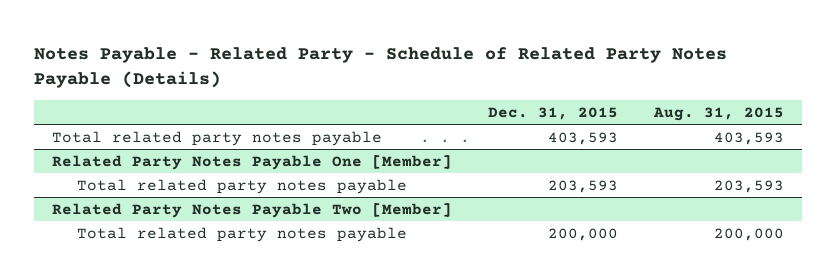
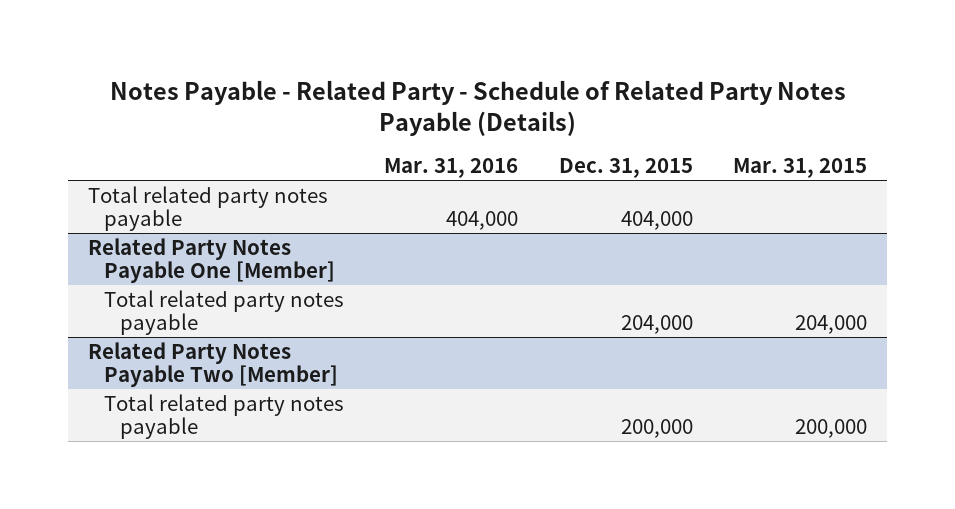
- | Dec. 31, 2015 | Aug. 31, 2015
+ | Mar. 31, 2016 | Dec. 31, 2015 | Mar. 31, 2015
- Total related party notes payable | 403,593 | 403,593
+ Total related party notes payable | 404,000 | 404,000 |
@ Related Party Notes Payable One [Member]
- Total related party notes payable | 203,593 | 203,593
+ Total related party notes payable | | 204,000 | 204,000

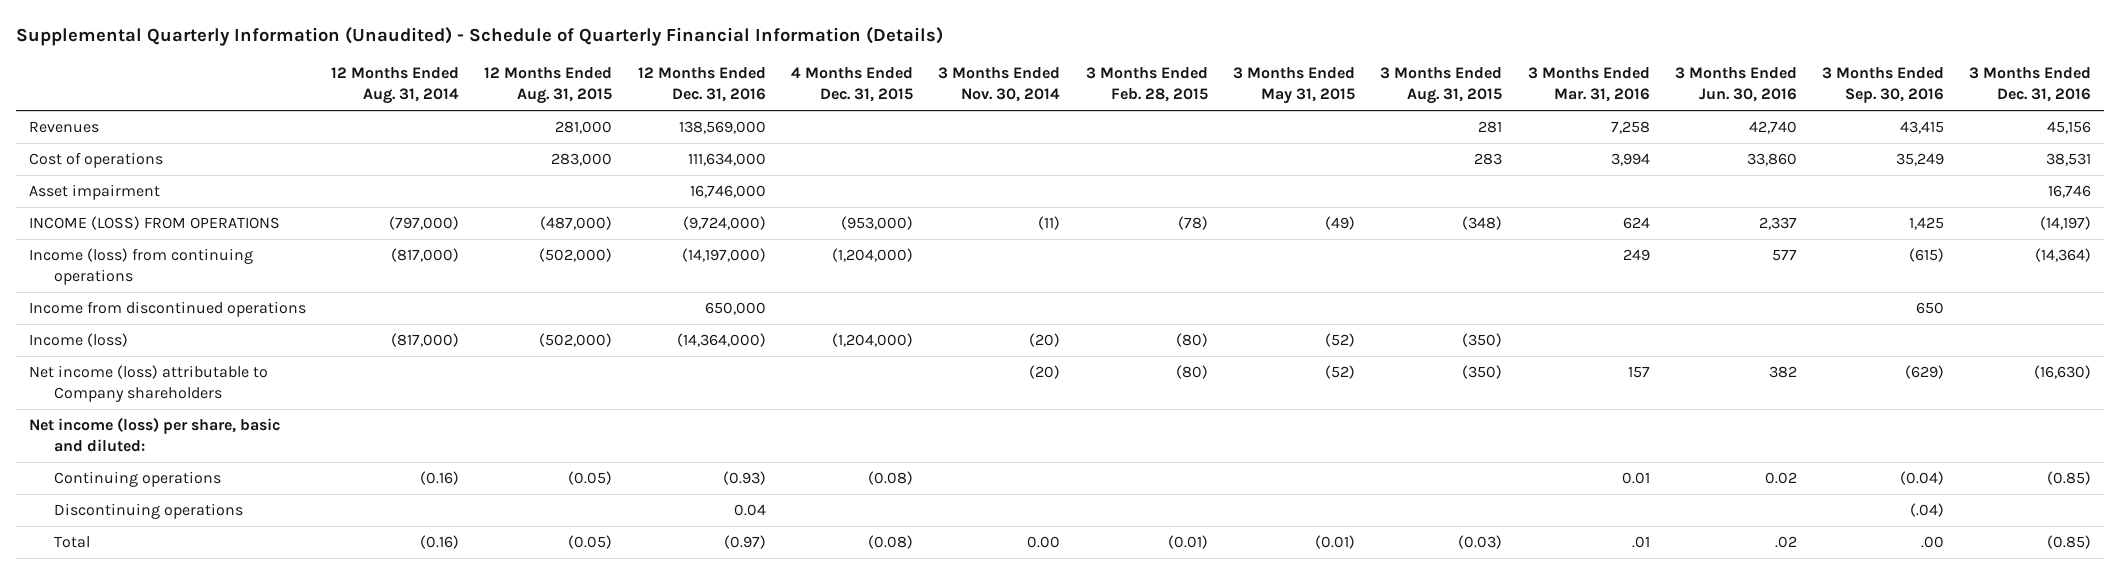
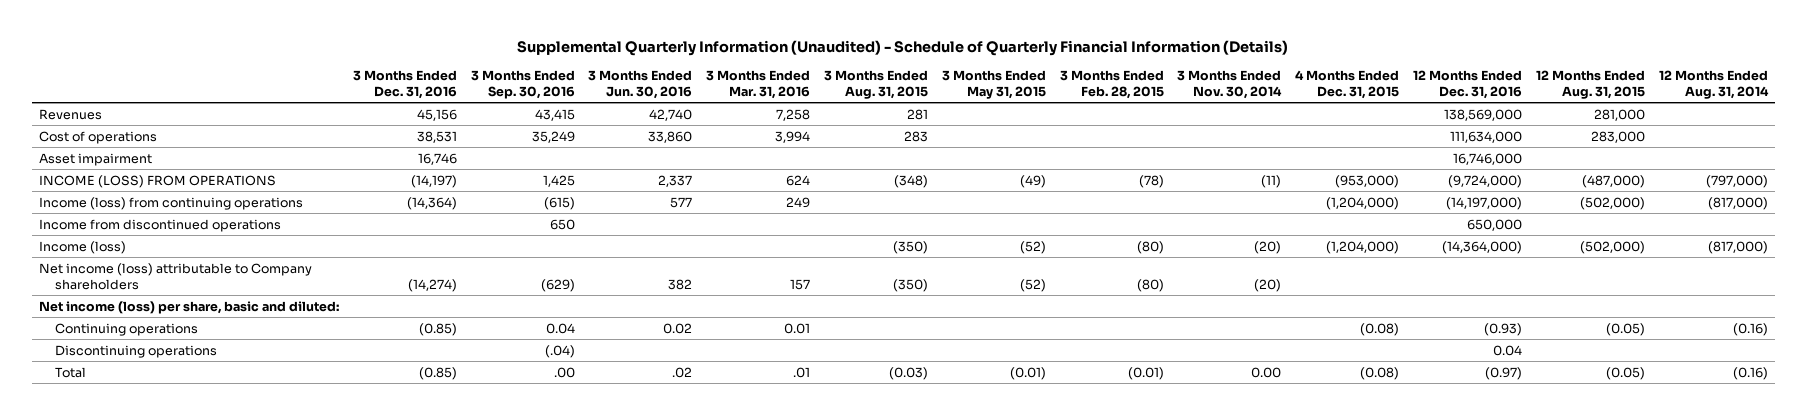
- | 12 Months Ended Aug. 31, 2014 | 12 Months Ended Aug. 31, 2015 | 12 Months Ended Dec. 31, 2016 | 4 Months Ended Dec. 31, 2015 | 3 Months Ended Nov. 30, 2014 | 3 Months Ended Feb. 28, 2015 | 3 Months Ended May 31, 2015 | 3 Months Ended Aug. 31, 2015 | 3 Months Ended Mar. 31, 2016 | 3 Months Ended Jun. 30, 2016 | 3 Months Ended Sep. 30, 2016 | 3 Months Ended Dec. 31, 2016
+ | 3 Months Ended Dec. 31, 2016 | 3 Months Ended Sep. 30, 2016 | 3 Months Ended Jun. 30, 2016 | 3 Months Ended Mar. 31, 2016 | 3 Months Ended Aug. 31, 2015 | 3 Months Ended May 31, 2015 | 3 Months Ended Feb. 28, 2015 | 3 Months Ended Nov. 30, 2014 | 4 Months Ended Dec. 31, 2015 | 12 Months Ended Dec. 31, 2016 | 12 Months Ended Aug. 31, 2015 | 12 Months Ended Aug. 31, 2014
- Net income (loss) attributable to Company shareholders | | | | | (20) | (80) | (52) | (350) | 157 | 382 | (629) | (16,630)
+ Net income (loss) attributable to Company shareholders | (14,274) | (629) | 382 | 157 | (350) | (52) | (80) | (20) | | | |
- Continuing operations | (0.16) | (0.05) | (0.93) | (0.08) | | | | | 0.01 | 0.02 | (0.04) | (0.85)
+ Continuing operations | (0.85) | 0.04 | 0.02 | 0.01 | | | | | (0.08) | (0.93) | (0.05) | (0.16)

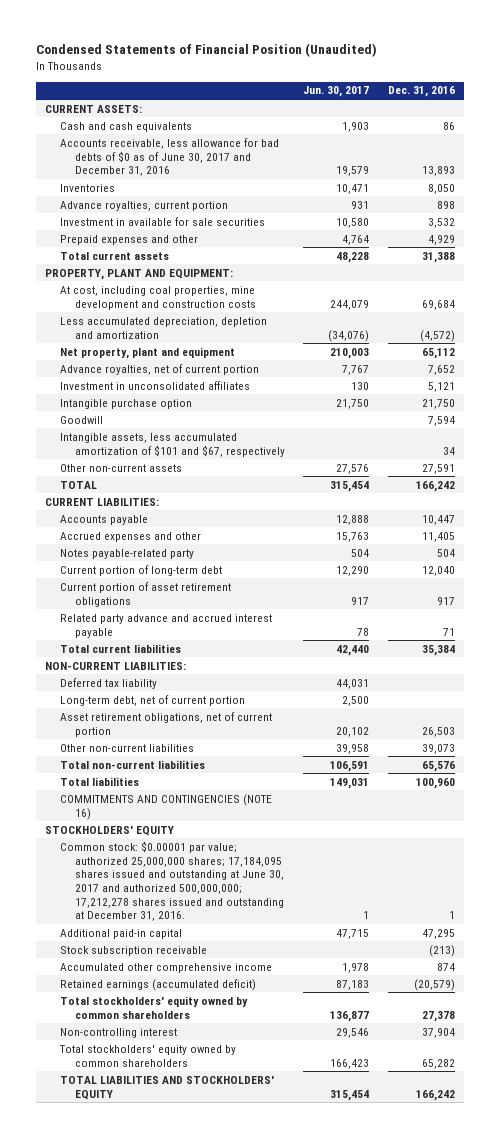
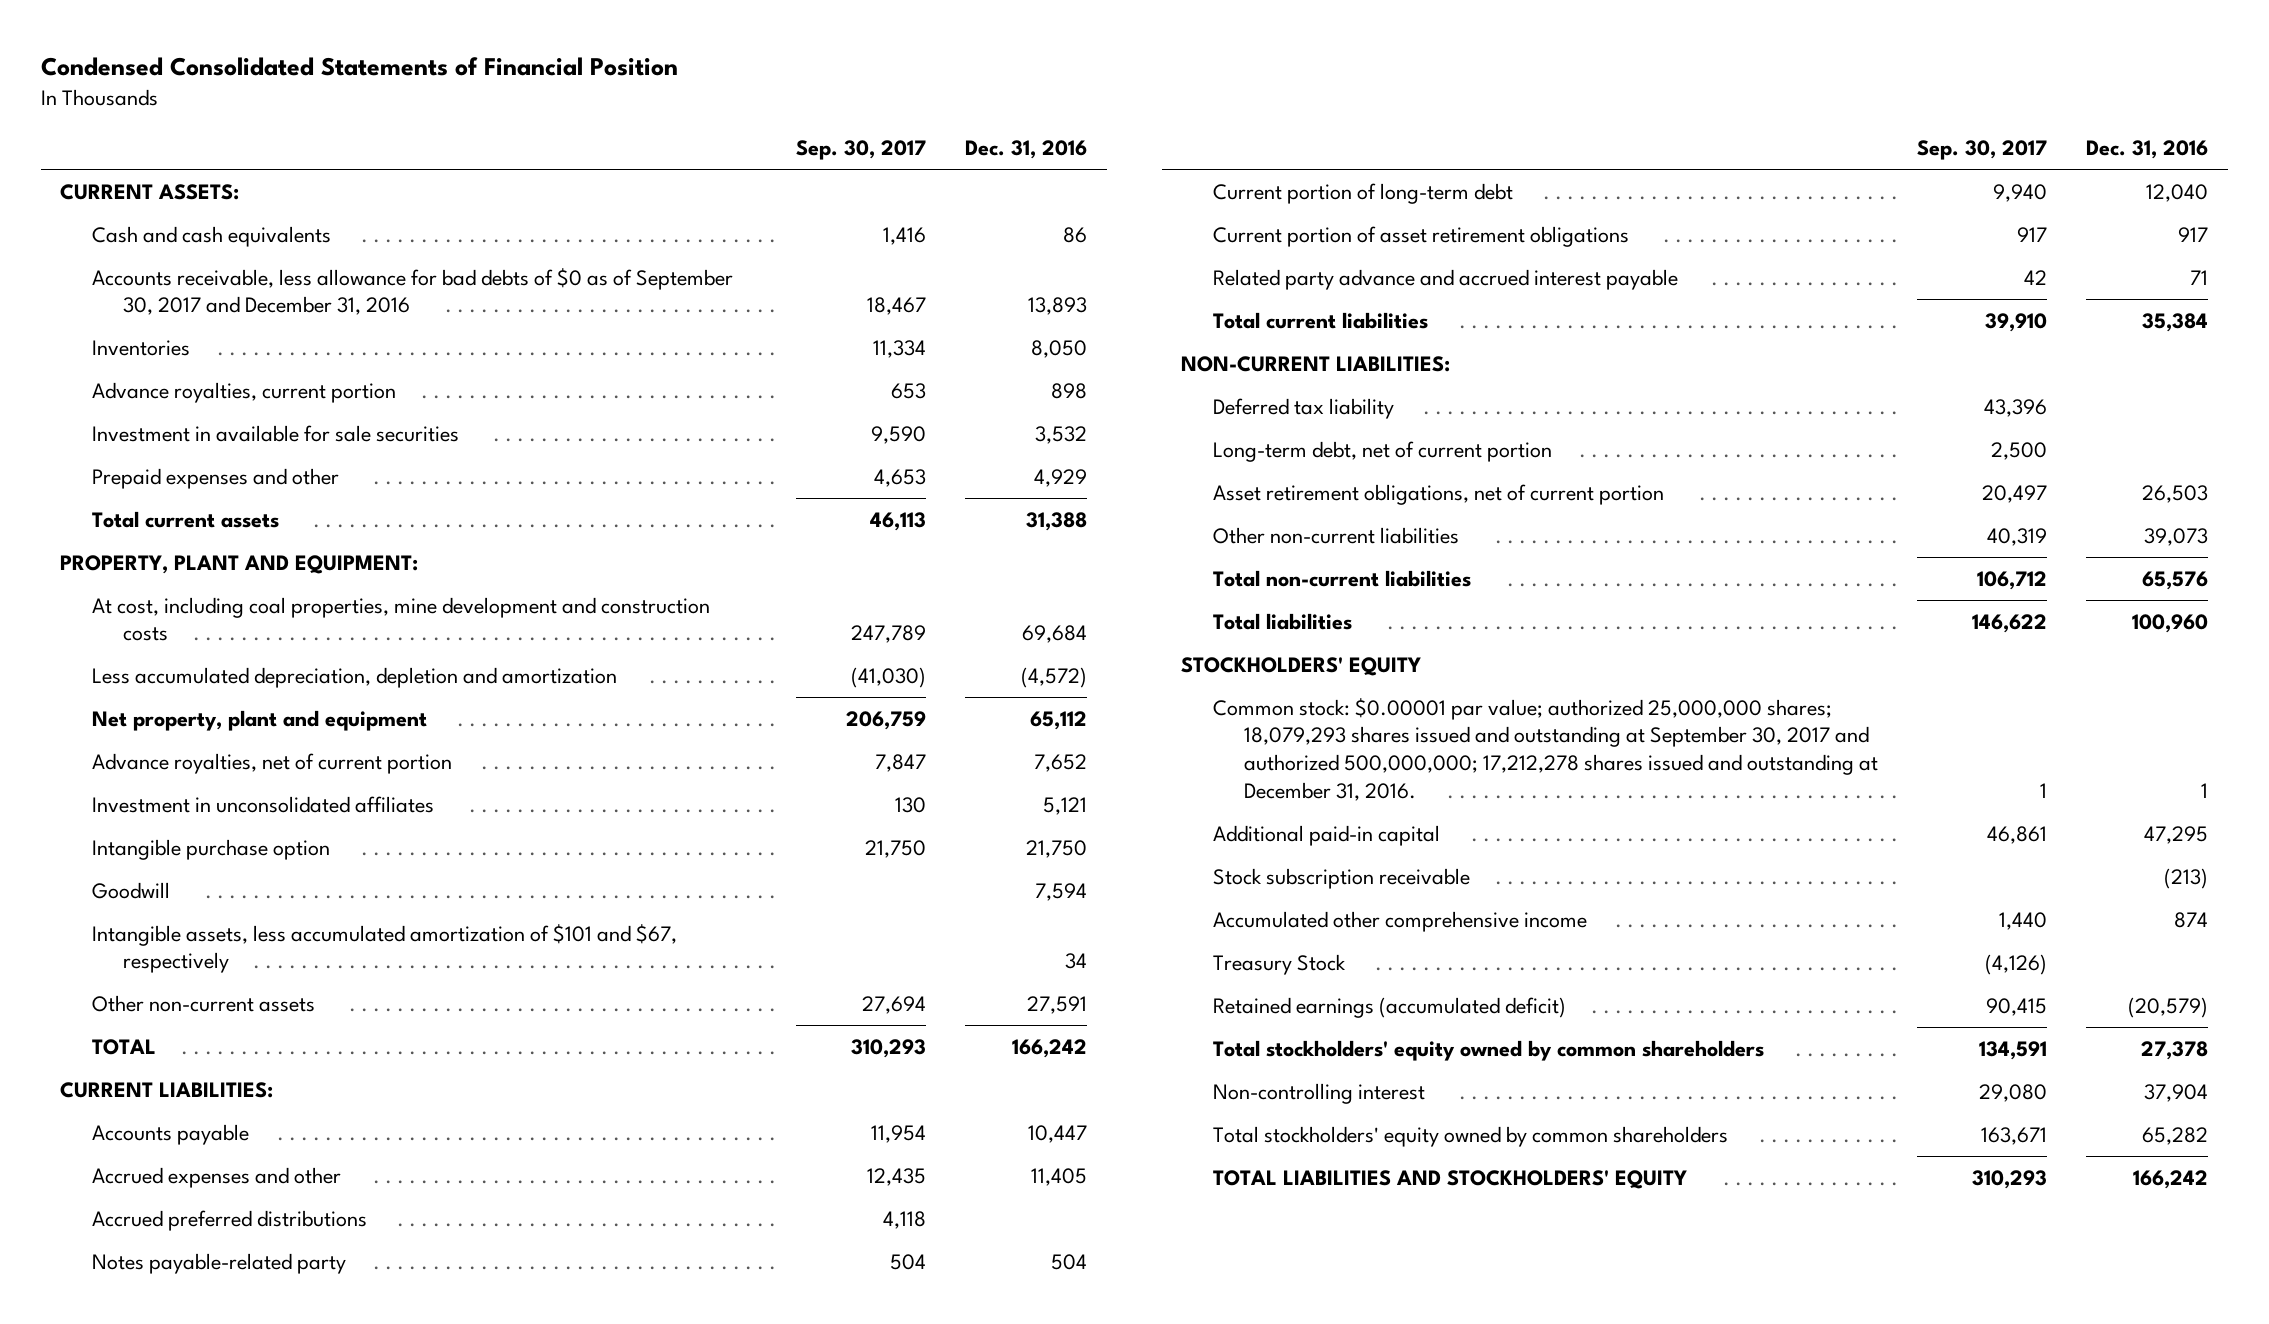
- Condensed Statements of Financial Position (Unaudited)
+ Condensed Consolidated Statements of Financial Position
- | Jun. 30, 2017 | Dec. 31, 2016
+ | Sep. 30, 2017 | Dec. 31, 2016
- Accounts receivable, less allowance for bad debts of $0 as of June 30, 2017 and December 31, 2016 | 19,579 | 13,893
+ Accounts receivable, less allowance for bad debts of $0 as of September 30, 2017 and December 31, 2016 | 18,467 | 13,893
+ Accrued preferred distributions | 4,118 |
- COMMITMENTS AND CONTINGENCIES (NOTE 16)
- Common stock: $0.00001 par value; authorized 25,000,000 shares; 17,184,095 shares issued and outstanding at June 30, 2017 and authorized 500,000,000; 17,212,278 shares issued and outstanding at December 31, 2016. | 1 | 1
+ Common stock: $0.00001 par value; authorized 25,000,000 shares; 18,079,293 shares issued and outstanding at September 30, 2017 and authorized 500,000,000; 17,212,278 shares issued and outstanding at December 31, 2016. | 1 | 1
+ Treasury Stock | (4,126) |

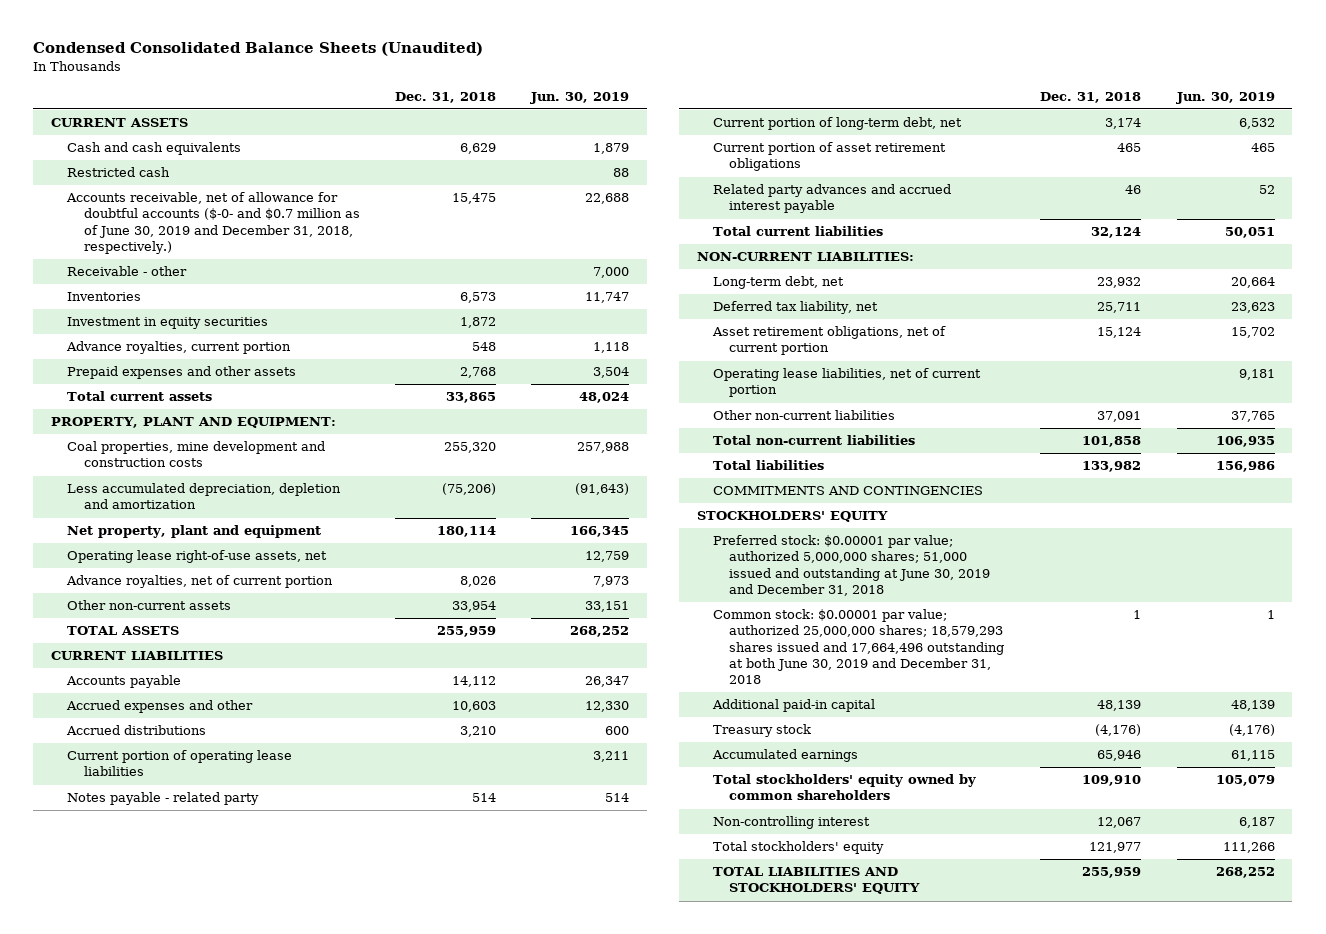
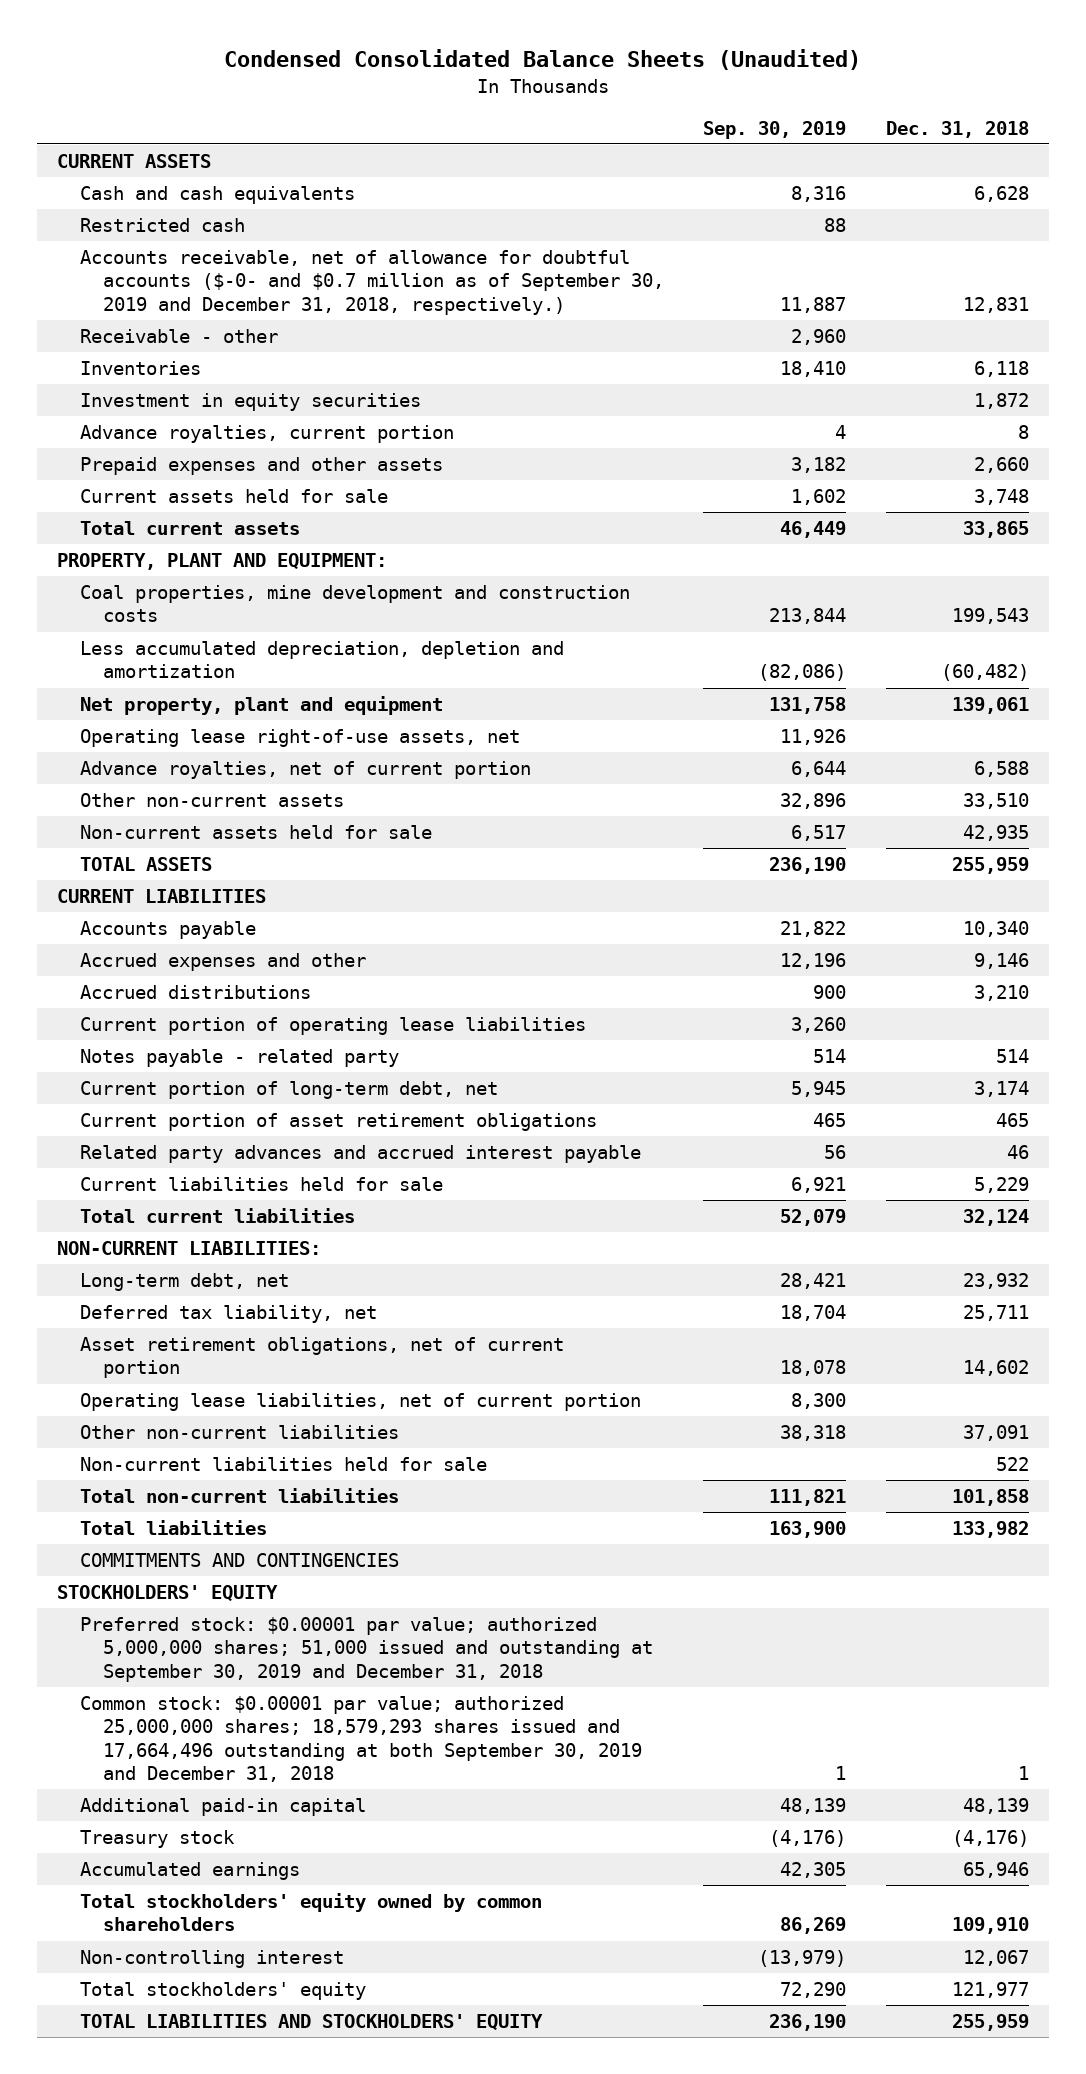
- | Dec. 31, 2018 | Jun. 30, 2019
+ | Sep. 30, 2019 | Dec. 31, 2018
- Cash and cash equivalents | 6,629 | 1,879
+ Cash and cash equivalents | 8,316 | 6,628
- Accounts receivable, net of allowance for doubtful accounts ($-0- and $0.7 million as of June 30, 2019 and December 31, 2018, respectively.) | 15,475 | 22,688
+ Accounts receivable, net of allowance for doubtful accounts ($-0- and $0.7 million as of September 30, 2019 and December 31, 2018, respectively.) | 11,887 | 12,831
- Inventories | 6,573 | 11,747
+ Inventories | 18,410 | 6,118
- Advance royalties, current portion | 548 | 1,118
- Prepaid expenses and other assets | 2,768 | 3,504
+ Advance royalties, current portion | 4 | 8
+ Prepaid expenses and other assets | 3,182 | 2,660
+ Current assets held for sale | 1,602 | 3,748
- Coal properties, mine development and construction costs | 255,320 | 257,988
- Less accumulated depreciation, depletion and amortization | (75,206) | (91,643)
- Net property, plant and equipment | 180,114 | 166,345
+ Coal properties, mine development and construction costs | 213,844 | 199,543
+ Less accumulated depreciation, depletion and amortization | (82,086) | (60,482)
+ Net property, plant and equipment | 131,758 | 139,061
- Advance royalties, net of current portion | 8,026 | 7,973
- Other non-current assets | 33,954 | 33,151
+ Advance royalties, net of current portion | 6,644 | 6,588
+ Other non-current assets | 32,896 | 33,510
+ Non-current assets held for sale | 6,517 | 42,935
- Accounts payable | 14,112 | 26,347
- Accrued expenses and other | 10,603 | 12,330
+ Accounts payable | 21,822 | 10,340
+ Accrued expenses and other | 12,196 | 9,146
+ Current liabilities held for sale | 6,921 | 5,229
- Asset retirement obligations, net of current portion | 15,124 | 15,702
+ Asset retirement obligations, net of current portion | 18,078 | 14,602
+ Non-current liabilities held for sale | | 522
- Preferred stock: $0.00001 par value; authorized 5,000,000 shares; 51,000 issued and outstanding at June 30, 2019 and December 31, 2018
- Common stock: $0.00001 par value; authorized 25,000,000 shares; 18,579,293 shares issued and 17,664,496 outstanding at both June 30, 2019 and December 31, 2018 | 1 | 1
+ Preferred stock: $0.00001 par value; authorized 5,000,000 shares; 51,000 issued and outstanding at September 30, 2019 and December 31, 2018
+ Common stock: $0.00001 par value; authorized 25,000,000 shares; 18,579,293 shares issued and 17,664,496 outstanding at both September 30, 2019 and December 31, 2018 | 1 | 1

